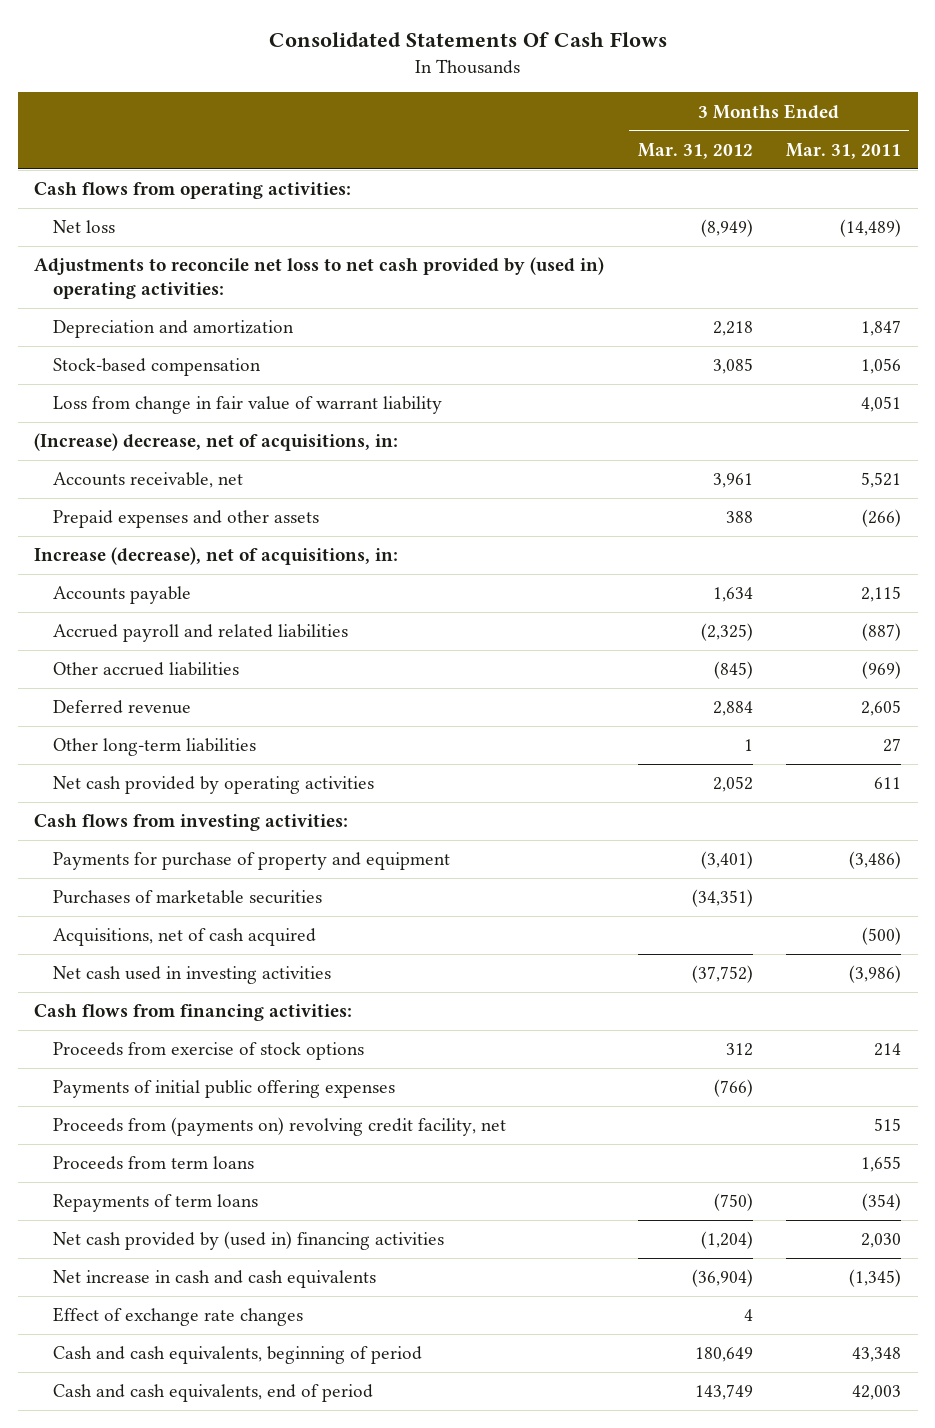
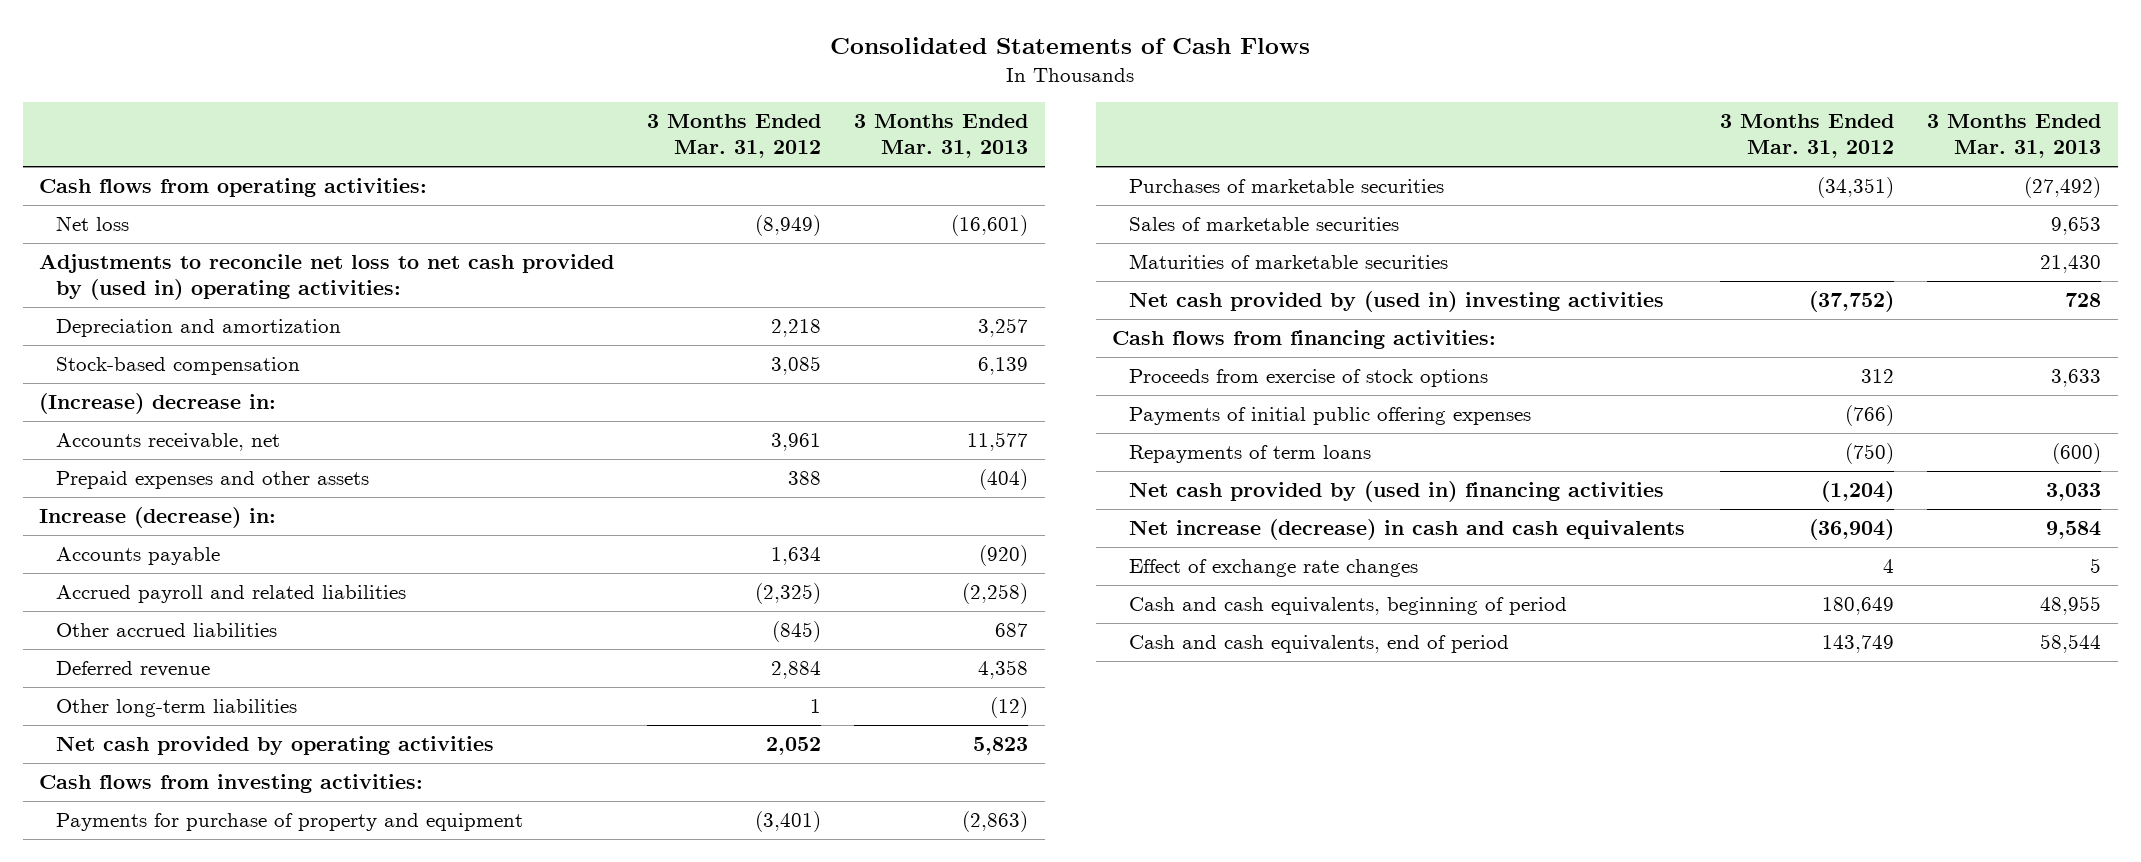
- Consolidated Statements Of Cash Flows
+ Consolidated Statements of Cash Flows
- | 3 Months Ended Mar. 31, 2012 | 3 Months Ended Mar. 31, 2011
+ | 3 Months Ended Mar. 31, 2012 | 3 Months Ended Mar. 31, 2013
- Loss from change in fair value of warrant liability | | 4,051
- (Increase) decrease, net of acquisitions, in:
+ (Increase) decrease in:
- Increase (decrease), net of acquisitions, in:
+ Increase (decrease) in:
- Acquisitions, net of cash acquired | | (500)
- Net cash used in investing activities | (37,752) | (3,986)
+ Sales of marketable securities | | 9,653
+ Maturities of marketable securities | | 21,430
+ Net cash provided by (used in) investing activities | (37,752) | 728
- Proceeds from (payments on) revolving credit facility, net | | 515
- Proceeds from term loans | | 1,655
- Net increase in cash and cash equivalents | (36,904) | (1,345)
+ Net increase (decrease) in cash and cash equivalents | (36,904) | 9,584

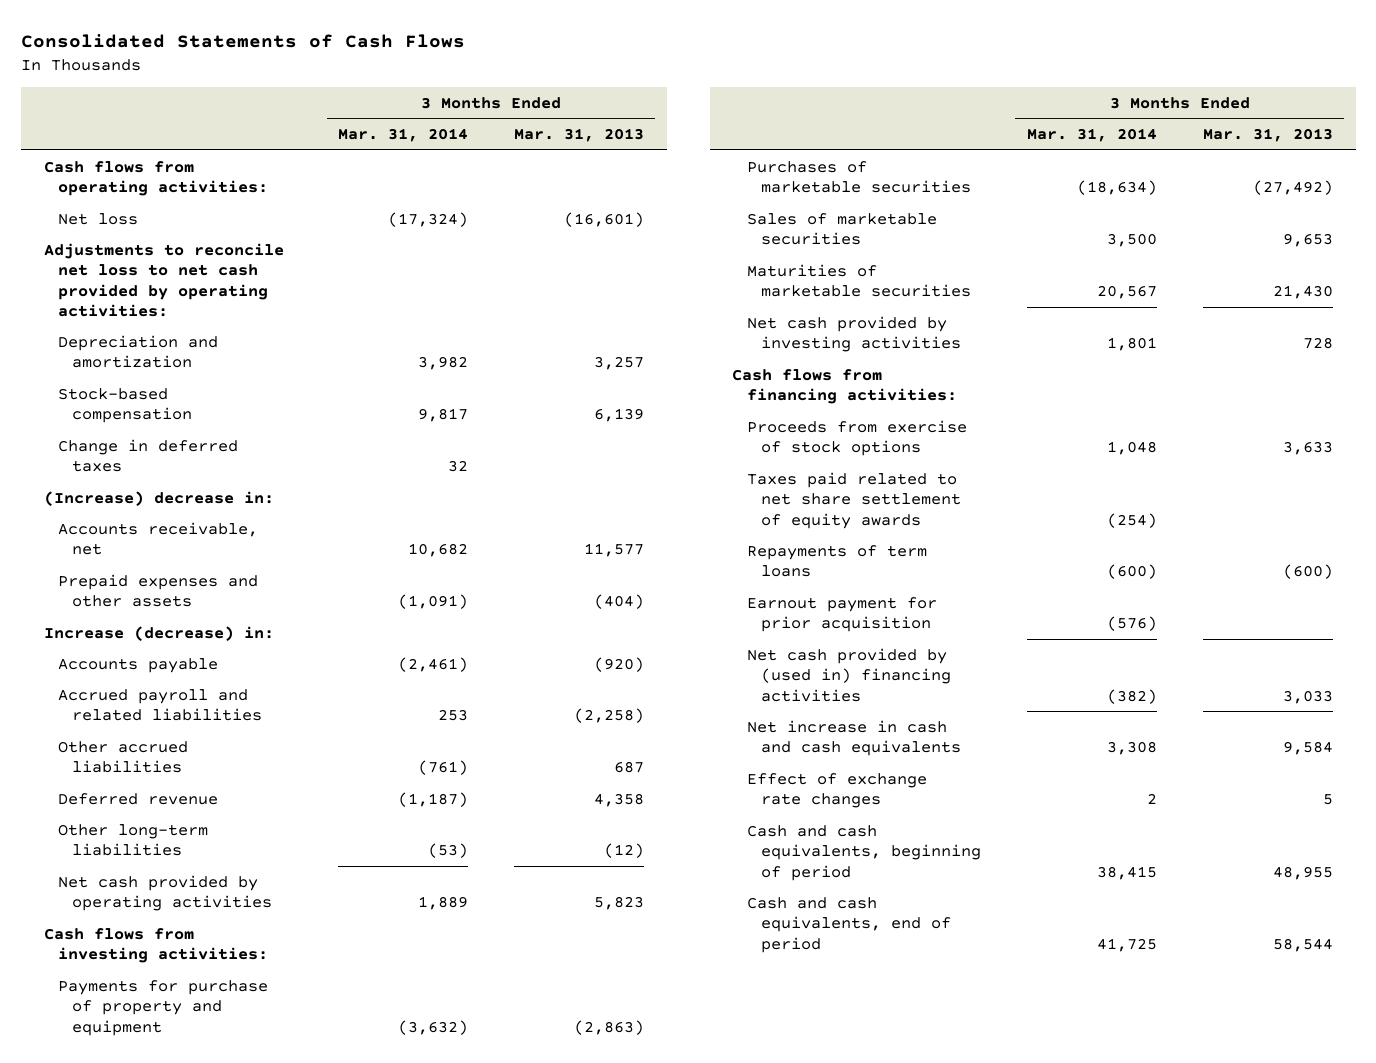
- | 3 Months Ended Mar. 31, 2012 | 3 Months Ended Mar. 31, 2013
+ | 3 Months Ended Mar. 31, 2014 | 3 Months Ended Mar. 31, 2013
- Adjustments to reconcile net loss to net cash provided by (used in) operating activities:
+ Adjustments to reconcile net loss to net cash provided by operating activities:
+ Change in deferred taxes | 32 |
- Net cash provided by (used in) investing activities | (37,752) | 728
+ Net cash provided by investing activities | 1,801 | 728
- Payments of initial public offering expenses | (766) |
+ Taxes paid related to net share settlement of equity awards | (254) |
+ Earnout payment for prior acquisition | (576) |
- Net increase (decrease) in cash and cash equivalents | (36,904) | 9,584
+ Net increase in cash and cash equivalents | 3,308 | 9,584

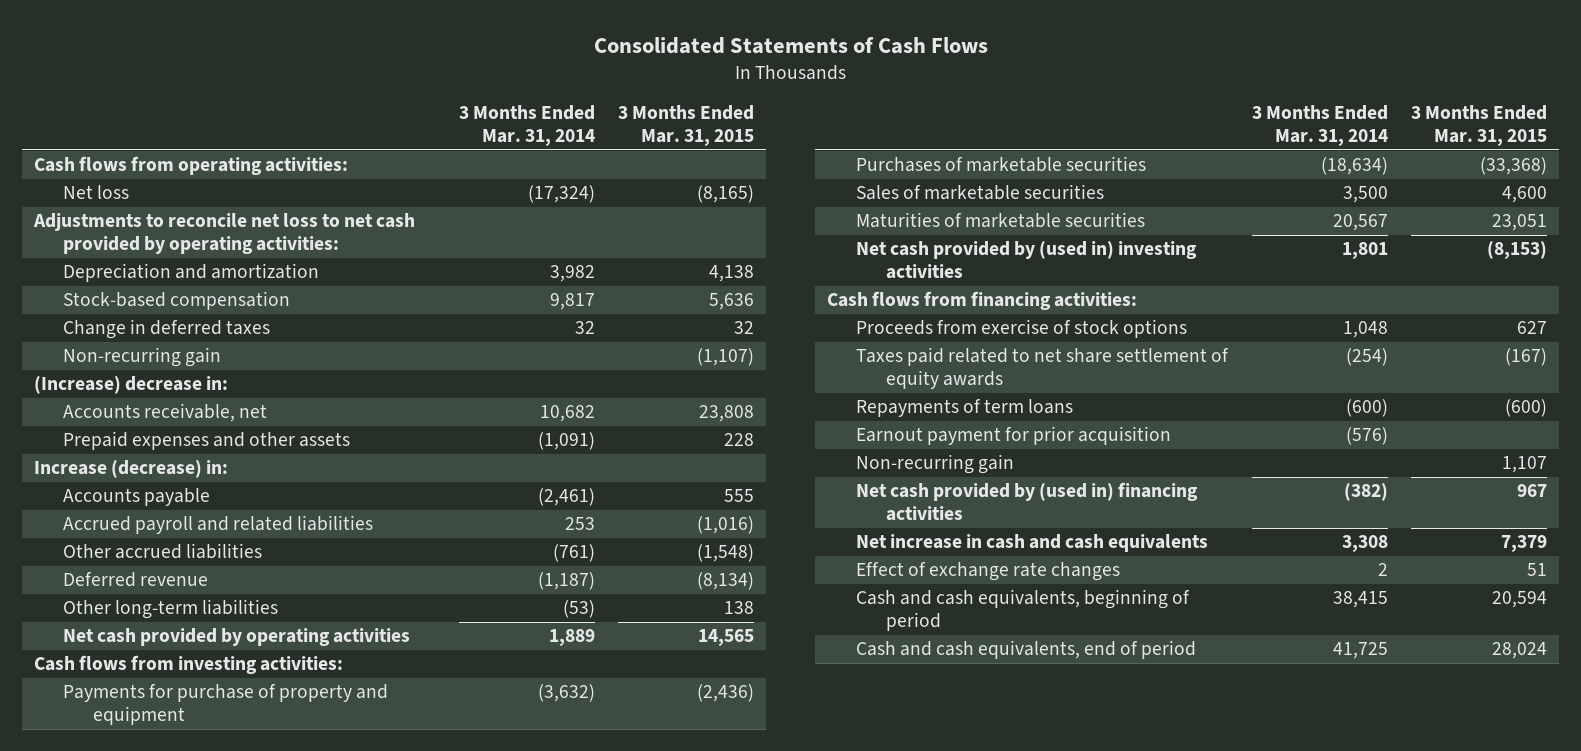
- | 3 Months Ended Mar. 31, 2014 | 3 Months Ended Mar. 31, 2013
+ | 3 Months Ended Mar. 31, 2014 | 3 Months Ended Mar. 31, 2015
+ Non-recurring gain | | (1,107)
- Net cash provided by investing activities | 1,801 | 728
+ Net cash provided by (used in) investing activities | 1,801 | (8,153)
+ Non-recurring gain | | 1,107

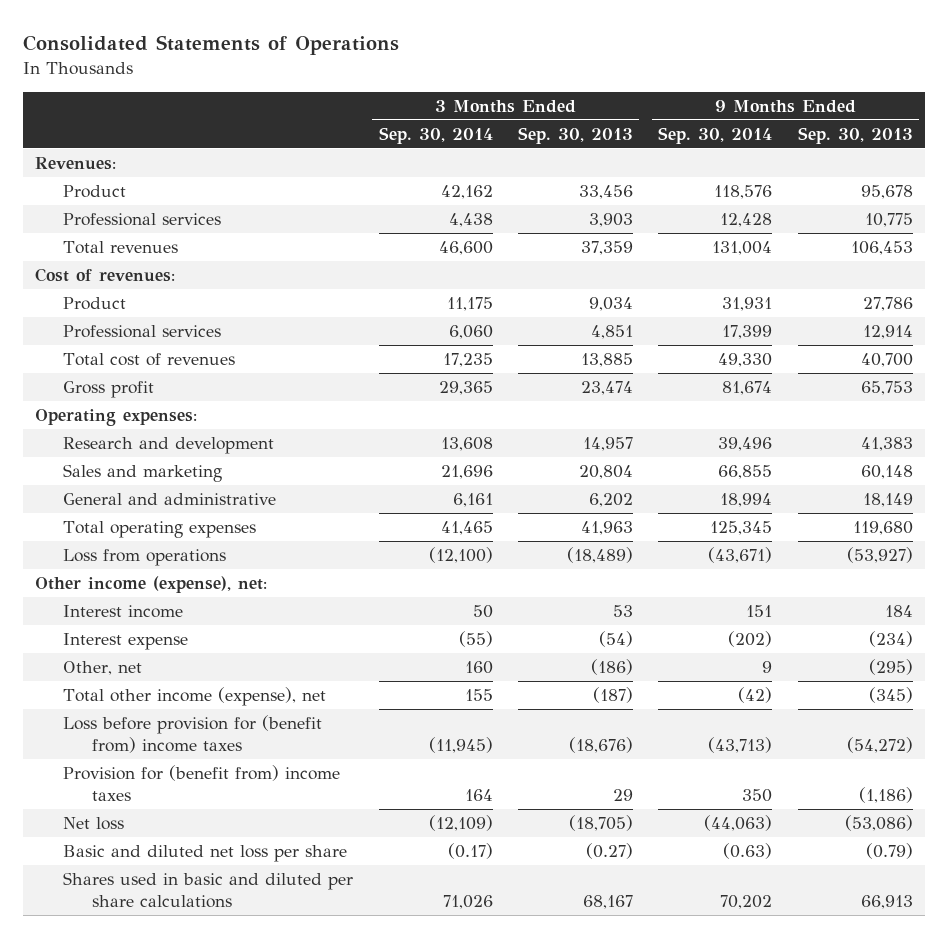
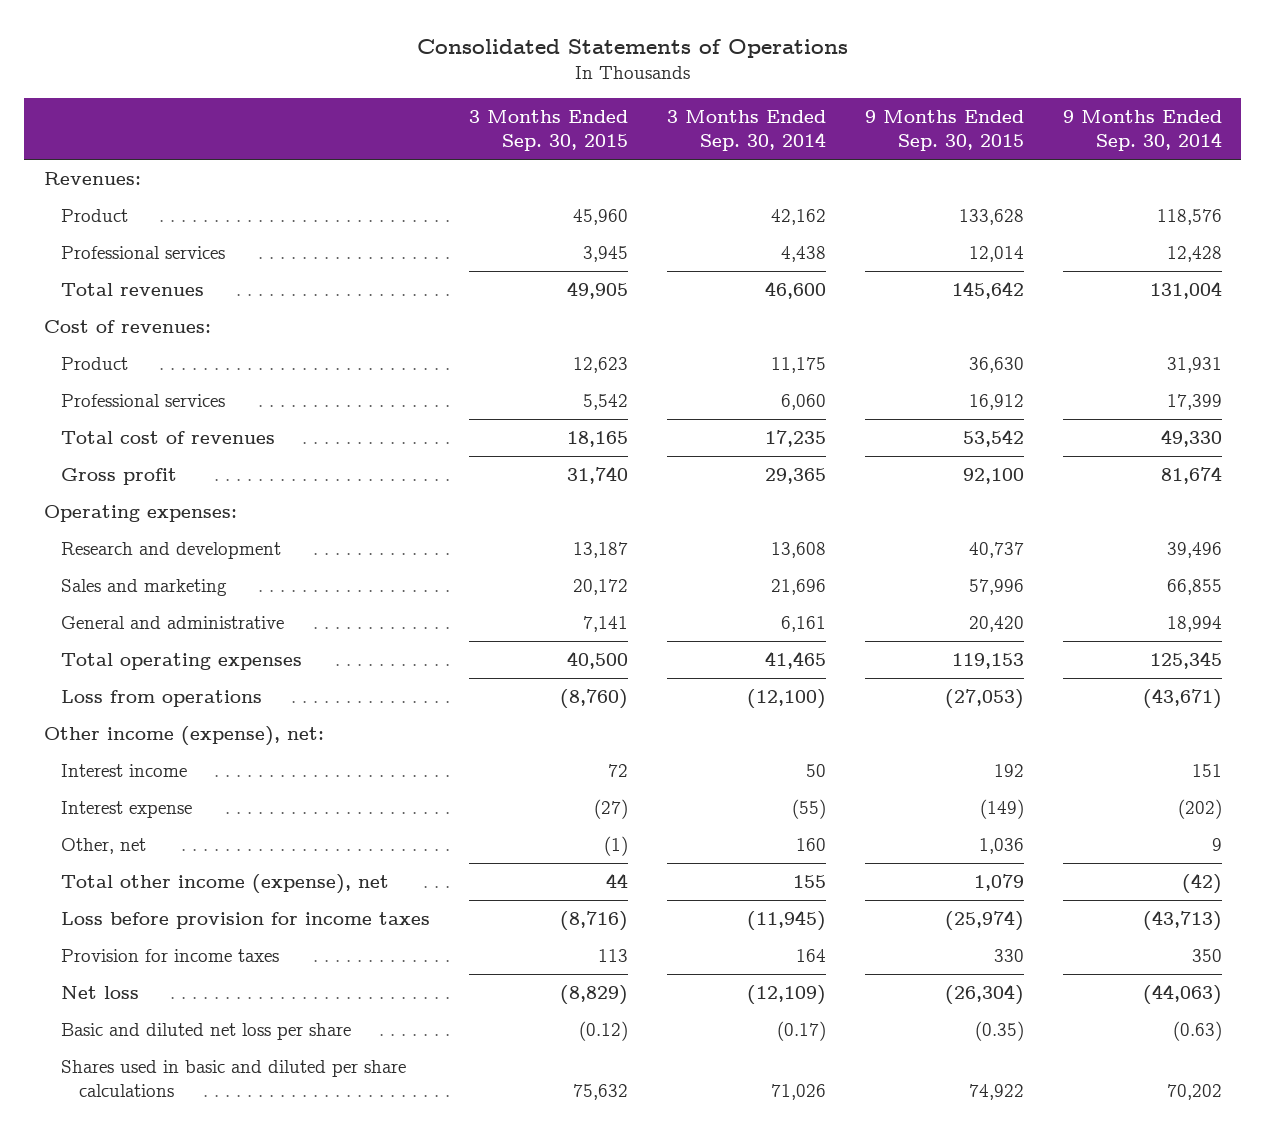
- | 3 Months Ended Sep. 30, 2014 | 3 Months Ended Sep. 30, 2013 | 9 Months Ended Sep. 30, 2014 | 9 Months Ended Sep. 30, 2013
+ | 3 Months Ended Sep. 30, 2015 | 3 Months Ended Sep. 30, 2014 | 9 Months Ended Sep. 30, 2015 | 9 Months Ended Sep. 30, 2014
- Loss before provision for (benefit from) income taxes | (11,945) | (18,676) | (43,713) | (54,272)
- Provision for (benefit from) income taxes | 164 | 29 | 350 | (1,186)
+ Loss before provision for income taxes | (8,716) | (11,945) | (25,974) | (43,713)
+ Provision for income taxes | 113 | 164 | 330 | 350

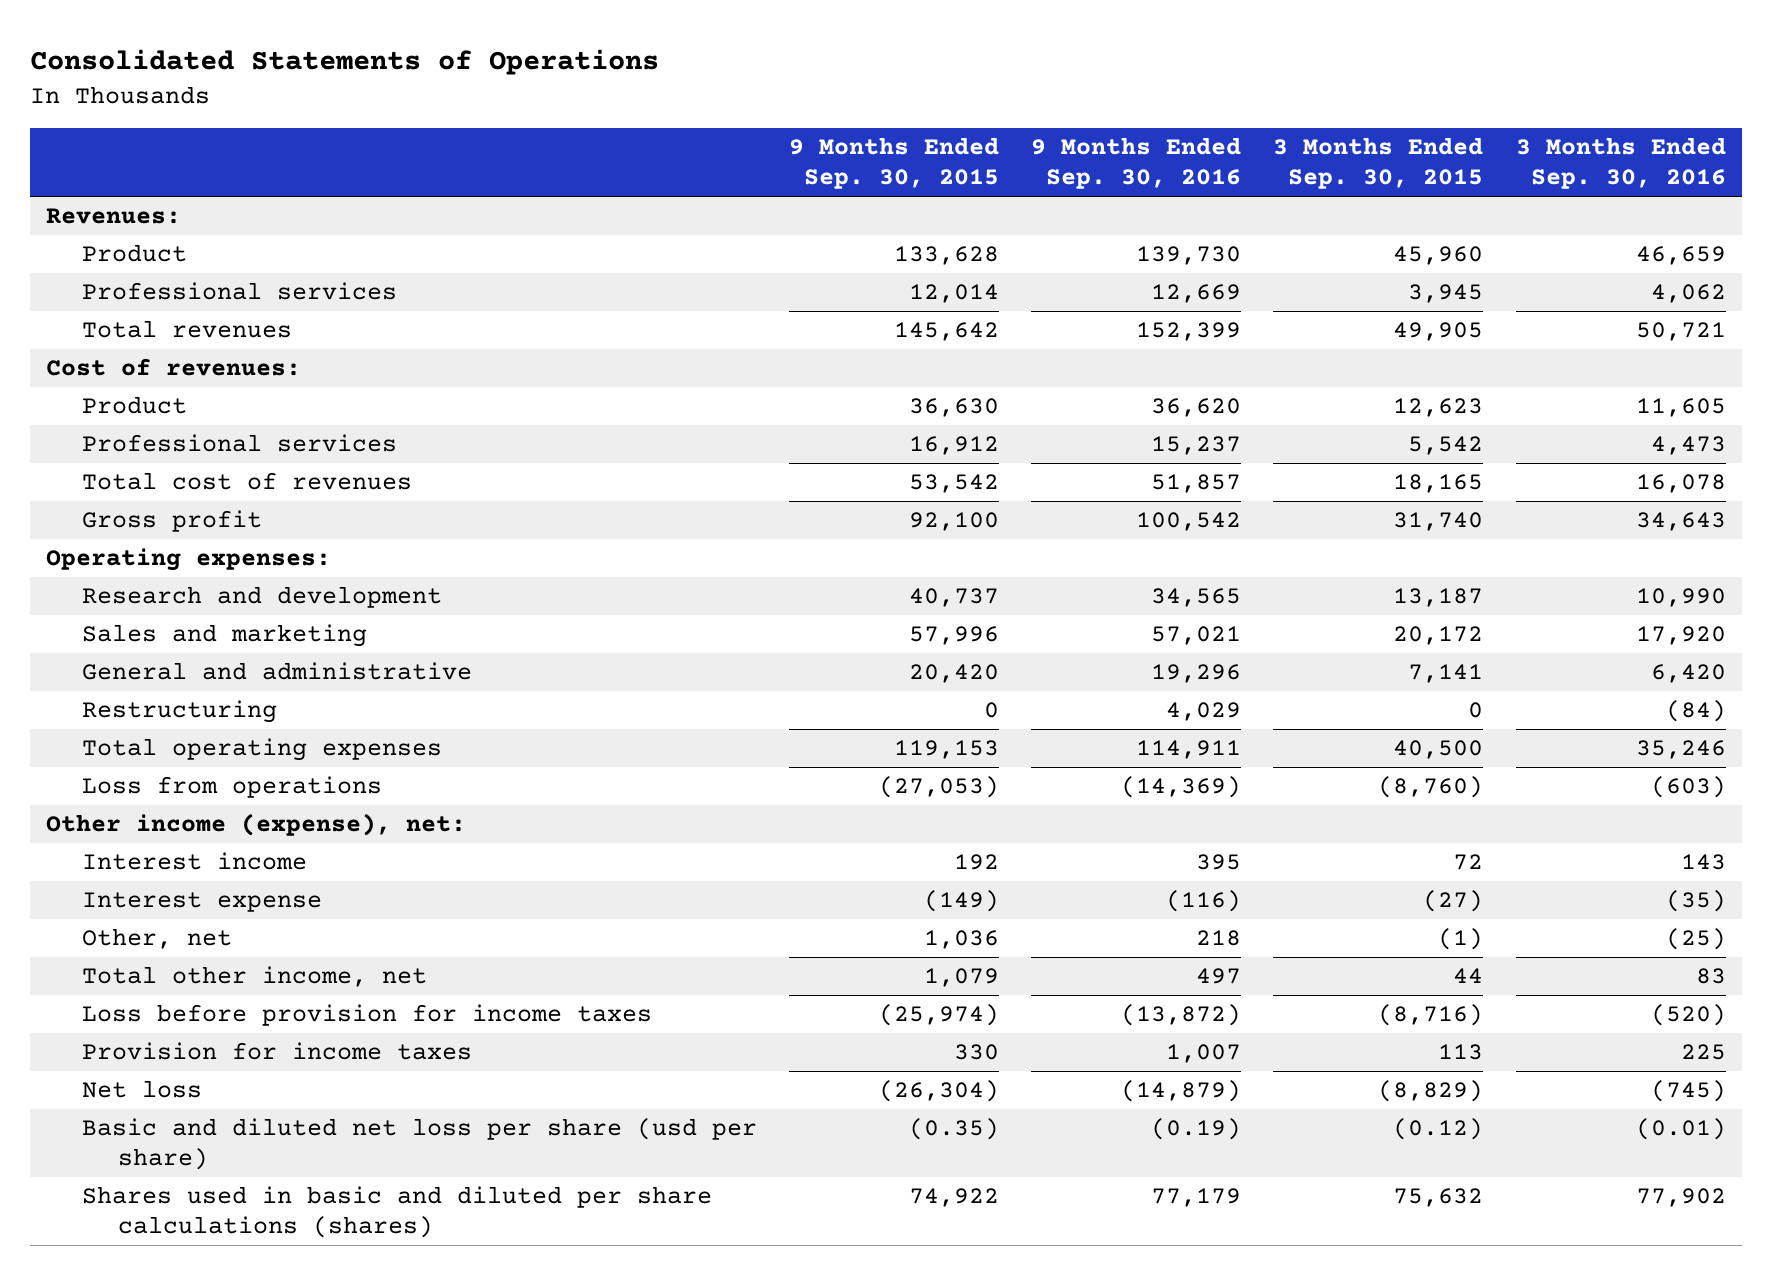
- | 3 Months Ended Sep. 30, 2015 | 3 Months Ended Sep. 30, 2014 | 9 Months Ended Sep. 30, 2015 | 9 Months Ended Sep. 30, 2014
+ | 9 Months Ended Sep. 30, 2015 | 9 Months Ended Sep. 30, 2016 | 3 Months Ended Sep. 30, 2015 | 3 Months Ended Sep. 30, 2016
+ Restructuring | 0 | 4,029 | 0 | (84)
- Total other income (expense), net | 44 | 155 | 1,079 | (42)
+ Total other income, net | 1,079 | 497 | 44 | 83
- Basic and diluted net loss per share | (0.12) | (0.17) | (0.35) | (0.63)
- Shares used in basic and diluted per share calculations | 75,632 | 71,026 | 74,922 | 70,202
+ Basic and diluted net loss per share (usd per share) | (0.35) | (0.19) | (0.12) | (0.01)
+ Shares used in basic and diluted per share calculations (shares) | 74,922 | 77,179 | 75,632 | 77,902

